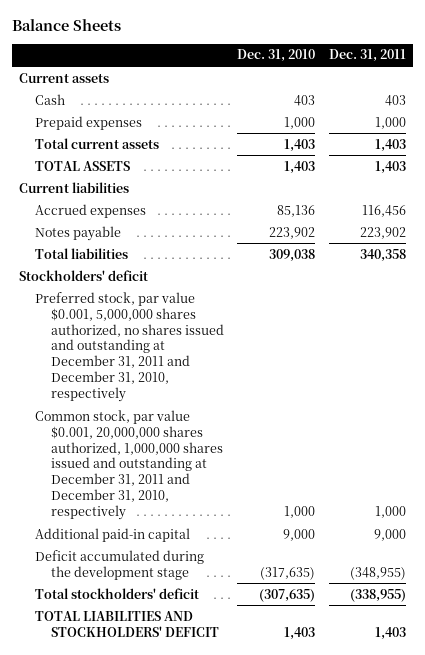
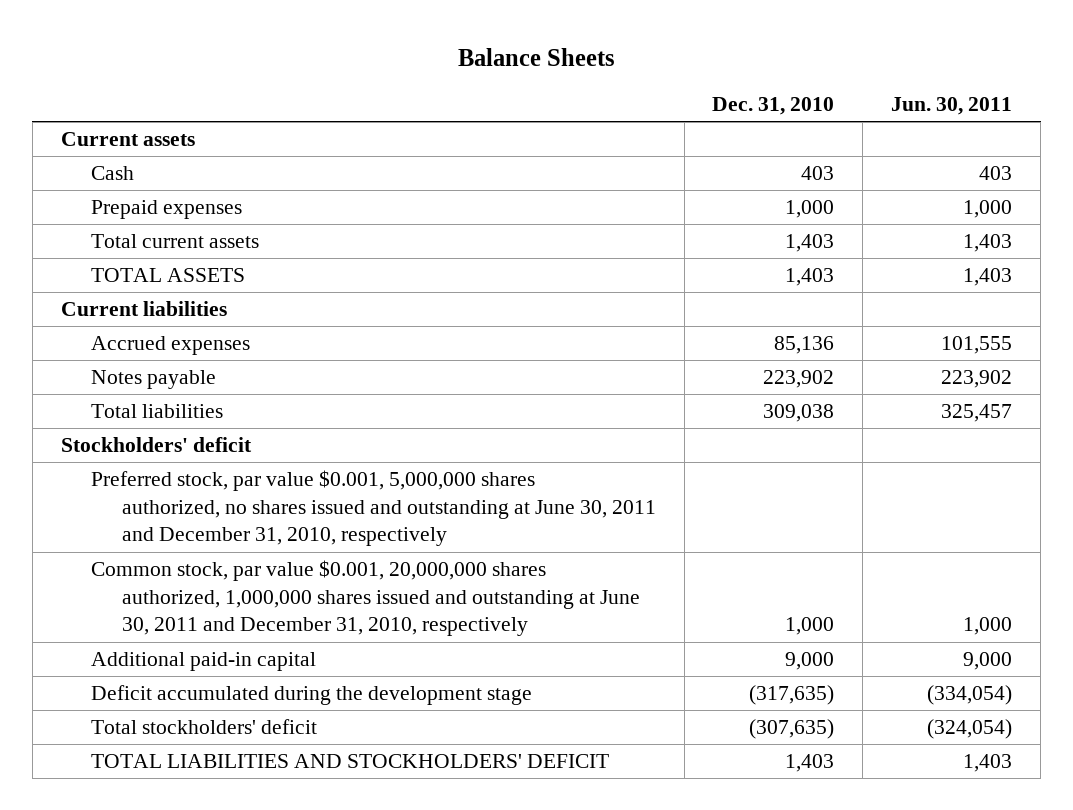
- | Dec. 31, 2010 | Dec. 31, 2011
+ | Dec. 31, 2010 | Jun. 30, 2011
- Preferred stock, par value $0.001, 5,000,000 shares authorized, no shares issued and outstanding at December 31, 2011 and December 31, 2010, respectively
- Common stock, par value $0.001, 20,000,000 shares authorized, 1,000,000 shares issued and outstanding at December 31, 2011 and December 31, 2010, respectively | 1,000 | 1,000
+ Preferred stock, par value $0.001, 5,000,000 shares authorized, no shares issued and outstanding at June 30, 2011 and December 31, 2010, respectively
+ Common stock, par value $0.001, 20,000,000 shares authorized, 1,000,000 shares issued and outstanding at June 30, 2011 and December 31, 2010, respectively | 1,000 | 1,000

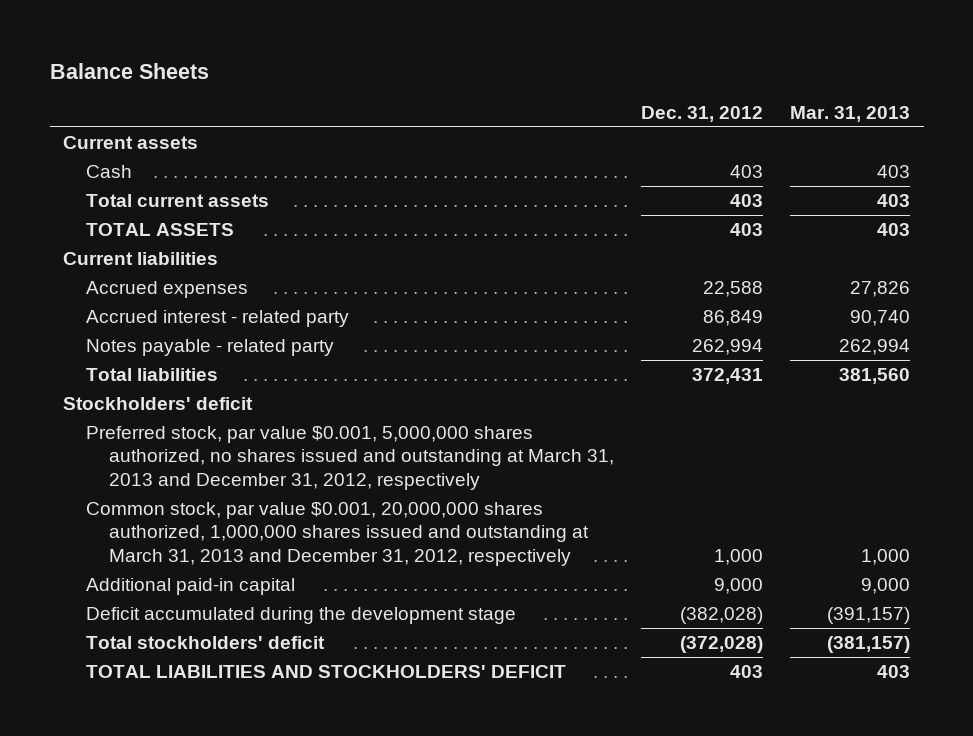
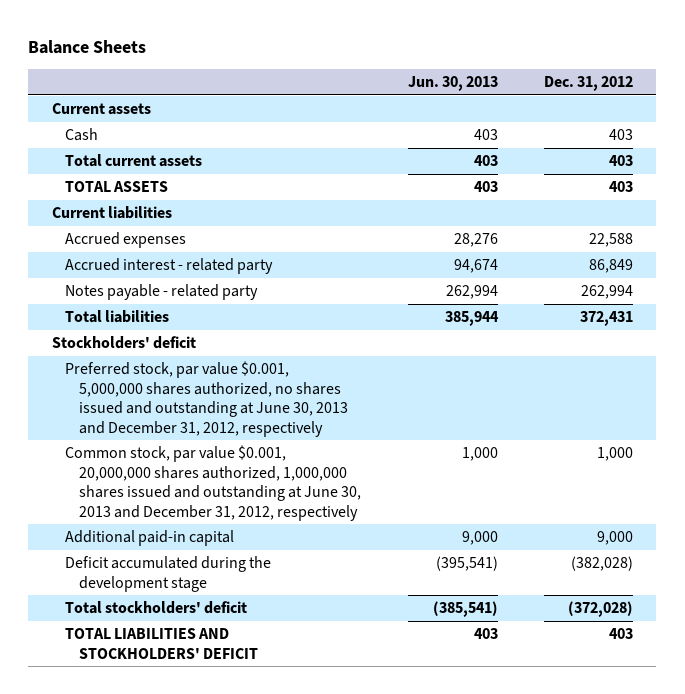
- | Dec. 31, 2012 | Mar. 31, 2013
+ | Jun. 30, 2013 | Dec. 31, 2012
- Preferred stock, par value $0.001, 5,000,000 shares authorized, no shares issued and outstanding at March 31, 2013 and December 31, 2012, respectively
- Common stock, par value $0.001, 20,000,000 shares authorized, 1,000,000 shares issued and outstanding at March 31, 2013 and December 31, 2012, respectively | 1,000 | 1,000
+ Preferred stock, par value $0.001, 5,000,000 shares authorized, no shares issued and outstanding at June 30, 2013 and December 31, 2012, respectively
+ Common stock, par value $0.001, 20,000,000 shares authorized, 1,000,000 shares issued and outstanding at June 30, 2013 and December 31, 2012, respectively | 1,000 | 1,000

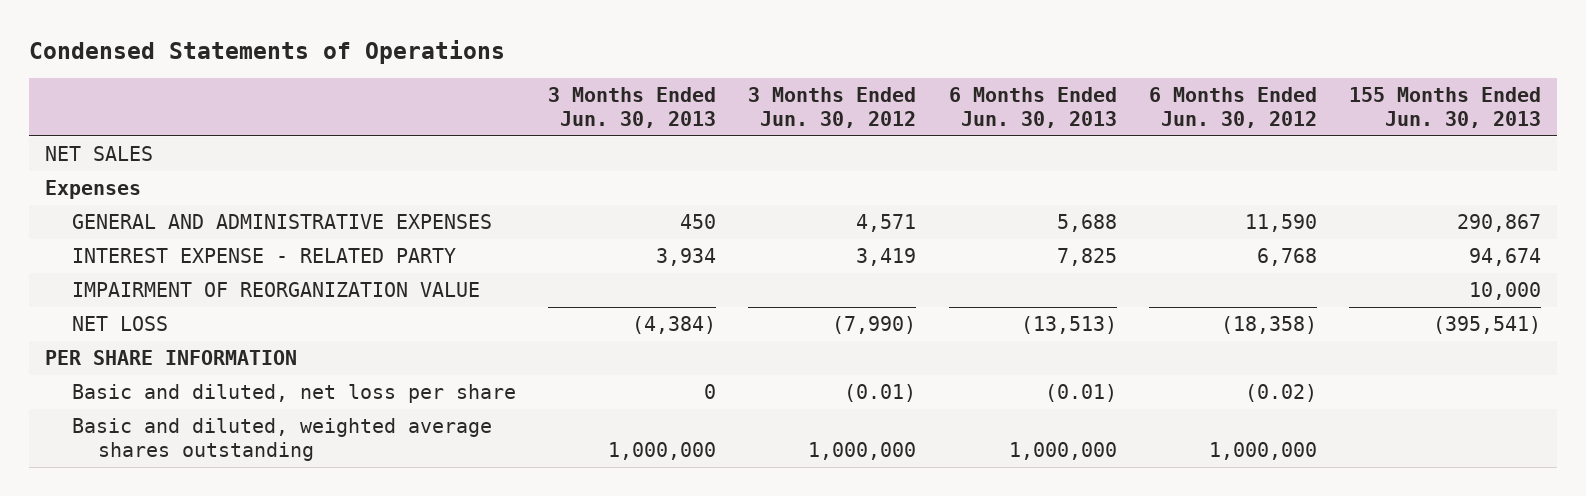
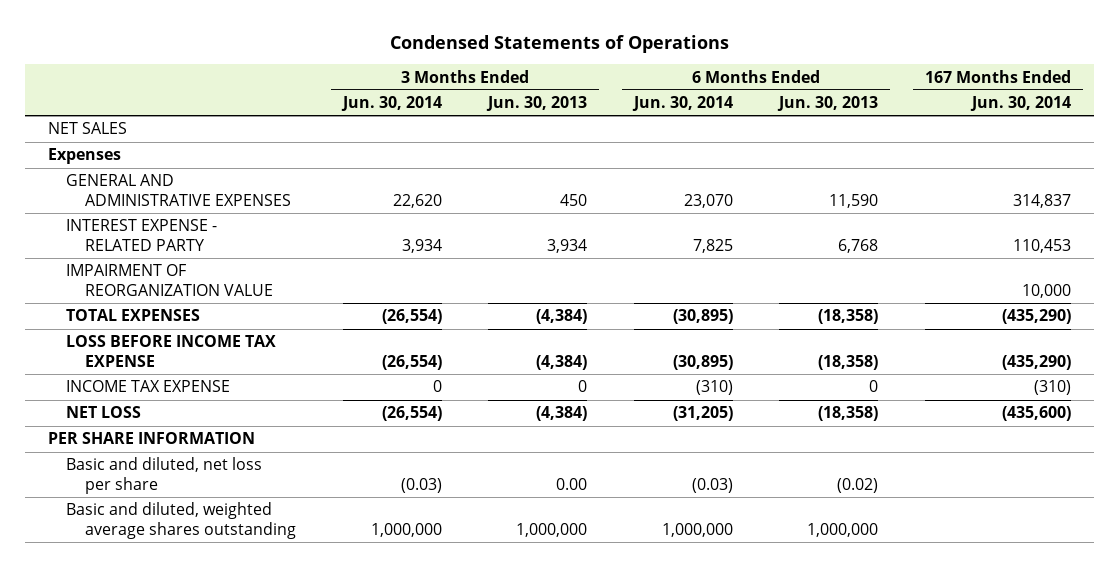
- | 3 Months Ended Jun. 30, 2013 | 3 Months Ended Jun. 30, 2012 | 6 Months Ended Jun. 30, 2013 | 6 Months Ended Jun. 30, 2012 | 155 Months Ended Jun. 30, 2013
+ | 3 Months Ended Jun. 30, 2014 | 3 Months Ended Jun. 30, 2013 | 6 Months Ended Jun. 30, 2014 | 6 Months Ended Jun. 30, 2013 | 167 Months Ended Jun. 30, 2014
- GENERAL AND ADMINISTRATIVE EXPENSES | 450 | 4,571 | 5,688 | 11,590 | 290,867
- INTEREST EXPENSE - RELATED PARTY | 3,934 | 3,419 | 7,825 | 6,768 | 94,674
+ GENERAL AND ADMINISTRATIVE EXPENSES | 22,620 | 450 | 23,070 | 11,590 | 314,837
+ INTEREST EXPENSE - RELATED PARTY | 3,934 | 3,934 | 7,825 | 6,768 | 110,453
- NET LOSS | (4,384) | (7,990) | (13,513) | (18,358) | (395,541)
+ TOTAL EXPENSES | (26,554) | (4,384) | (30,895) | (18,358) | (435,290)
+ LOSS BEFORE INCOME TAX EXPENSE | (26,554) | (4,384) | (30,895) | (18,358) | (435,290)
+ INCOME TAX EXPENSE | 0 | 0 | (310) | 0 | (310)
+ NET LOSS | (26,554) | (4,384) | (31,205) | (18,358) | (435,600)
- Basic and diluted, net loss per share | 0 | (0.01) | (0.01) | (0.02) |
+ Basic and diluted, net loss per share | (0.03) | 0.00 | (0.03) | (0.02) |

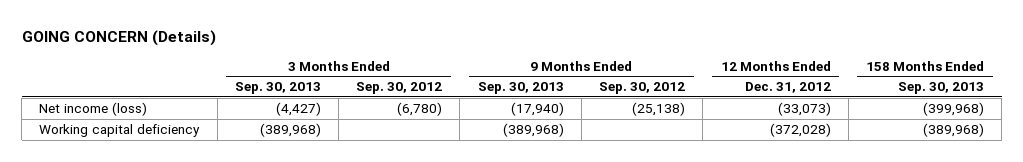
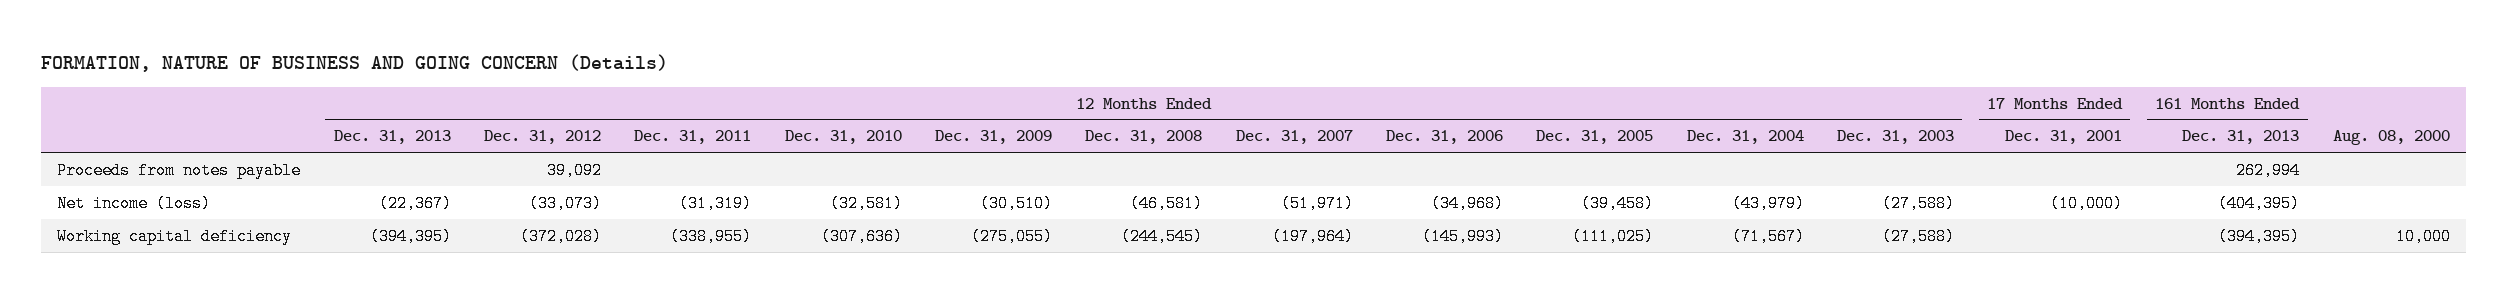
- GOING CONCERN (Details)
+ FORMATION, NATURE OF BUSINESS AND GOING CONCERN (Details)
- | 3 Months Ended Sep. 30, 2013 | 3 Months Ended Sep. 30, 2012 | 9 Months Ended Sep. 30, 2013 | 9 Months Ended Sep. 30, 2012 | 12 Months Ended Dec. 31, 2012 | 158 Months Ended Sep. 30, 2013
+ | 12 Months Ended Dec. 31, 2013 | 12 Months Ended Dec. 31, 2012 | 12 Months Ended Dec. 31, 2011 | 12 Months Ended Dec. 31, 2010 | 12 Months Ended Dec. 31, 2009 | 12 Months Ended Dec. 31, 2008 | 12 Months Ended Dec. 31, 2007 | 12 Months Ended Dec. 31, 2006 | 12 Months Ended Dec. 31, 2005 | 12 Months Ended Dec. 31, 2004 | 12 Months Ended Dec. 31, 2003 | 17 Months Ended Dec. 31, 2001 | 161 Months Ended Dec. 31, 2013 | Aug. 08, 2000
+ Proceeds from notes payable | | 39,092 | | | | | | | | | | | 262,994 |

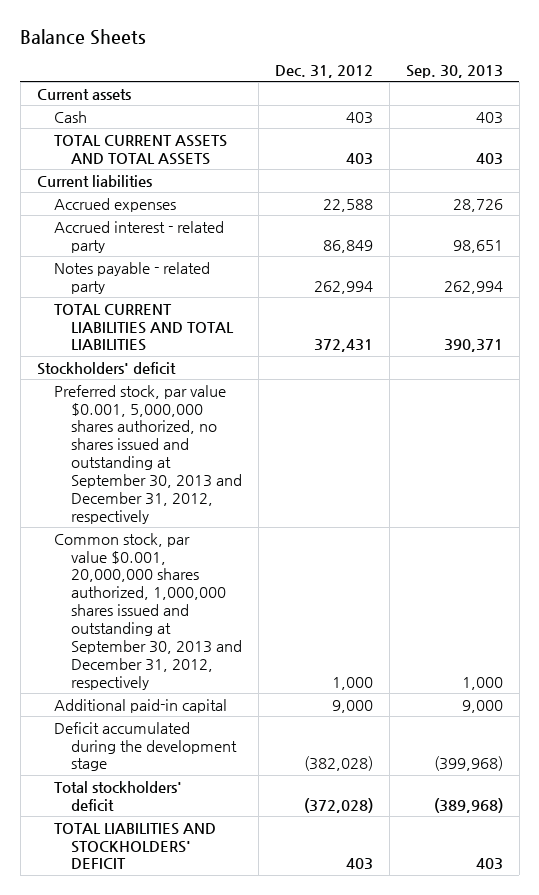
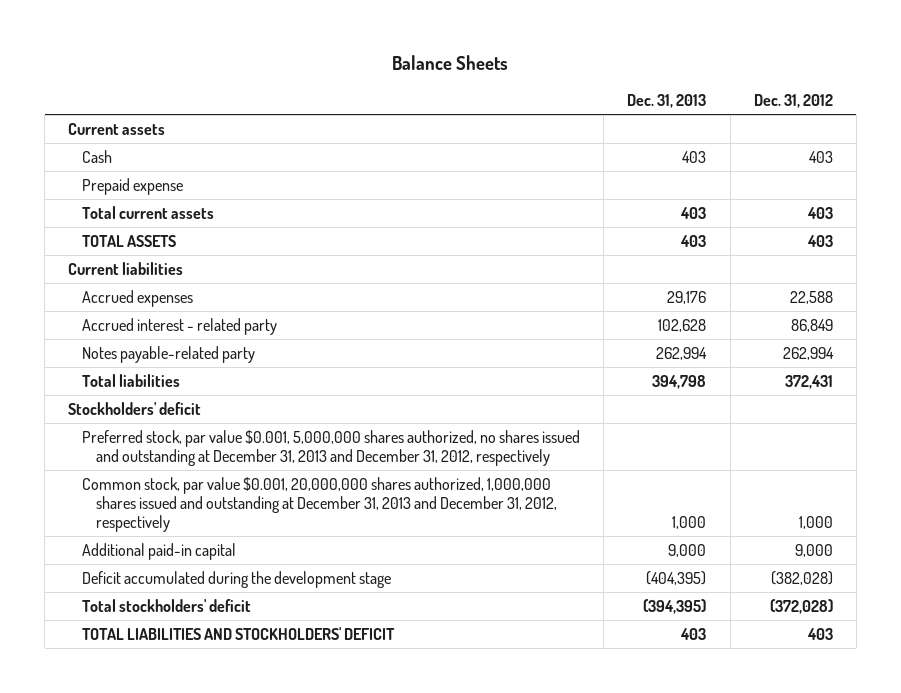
- | Dec. 31, 2012 | Sep. 30, 2013
+ | Dec. 31, 2013 | Dec. 31, 2012
- TOTAL CURRENT ASSETS AND TOTAL ASSETS | 403 | 403
+ Prepaid expense
+ Total current assets | 403 | 403
+ TOTAL ASSETS | 403 | 403
- Notes payable - related party | 262,994 | 262,994
- TOTAL CURRENT LIABILITIES AND TOTAL LIABILITIES | 372,431 | 390,371
+ Notes payable-related party | 262,994 | 262,994
+ Total liabilities | 394,798 | 372,431
- Preferred stock, par value $0.001, 5,000,000 shares authorized, no shares issued and outstanding at September 30, 2013 and December 31, 2012, respectively
- Common stock, par value $0.001, 20,000,000 shares authorized, 1,000,000 shares issued and outstanding at September 30, 2013 and December 31, 2012, respectively | 1,000 | 1,000
+ Preferred stock, par value $0.001, 5,000,000 shares authorized, no shares issued and outstanding at December 31, 2013 and December 31, 2012, respectively
+ Common stock, par value $0.001, 20,000,000 shares authorized, 1,000,000 shares issued and outstanding at December 31, 2013 and December 31, 2012, respectively | 1,000 | 1,000

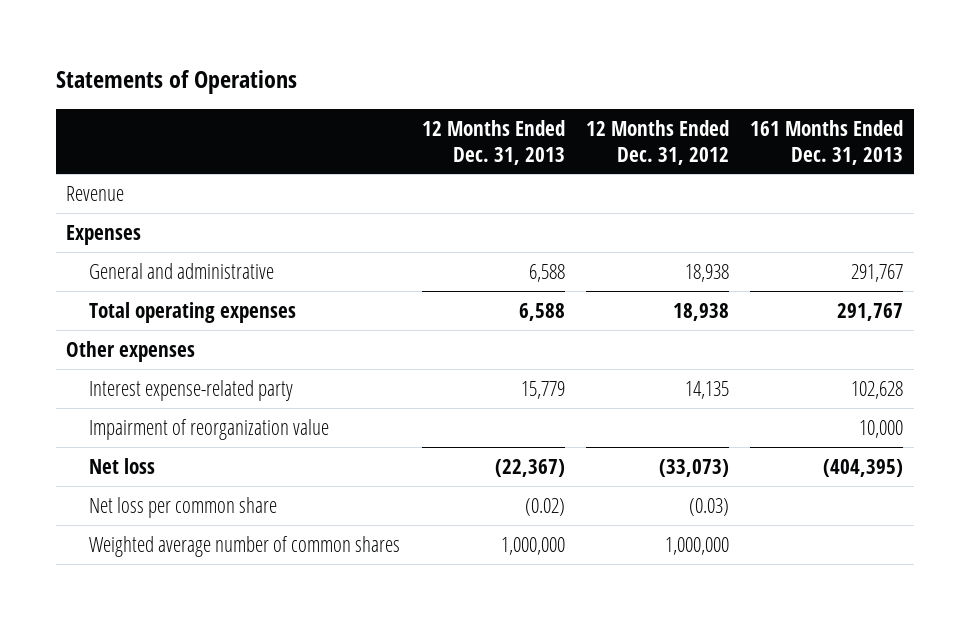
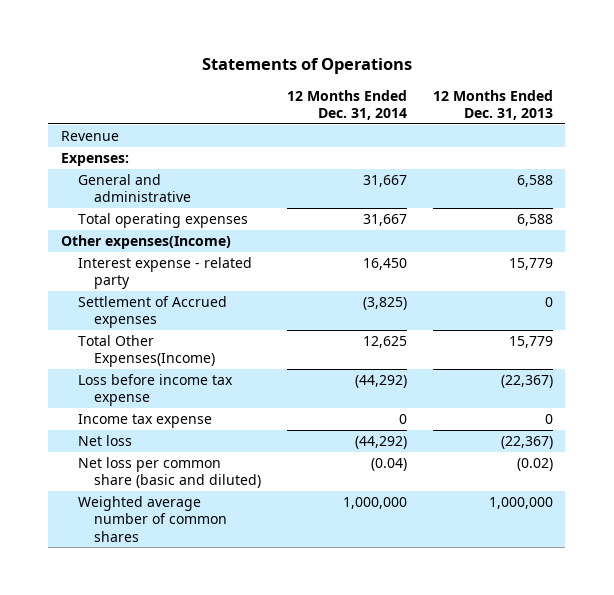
- | 12 Months Ended Dec. 31, 2013 | 12 Months Ended Dec. 31, 2012 | 161 Months Ended Dec. 31, 2013
+ | 12 Months Ended Dec. 31, 2014 | 12 Months Ended Dec. 31, 2013
- Expenses
+ Expenses:
- Other expenses
- Interest expense-related party | 15,779 | 14,135 | 102,628
- Impairment of reorganization value | | | 10,000
+ Other expenses(Income)
+ Interest expense - related party | 16,450 | 15,779
+ Settlement of Accrued expenses | (3,825) | 0
+ Total Other Expenses(Income) | 12,625 | 15,779
+ Loss before income tax expense | (44,292) | (22,367)
+ Income tax expense | 0 | 0
- Net loss per common share | (0.02) | (0.03) |
+ Net loss per common share (basic and diluted) | (0.04) | (0.02)

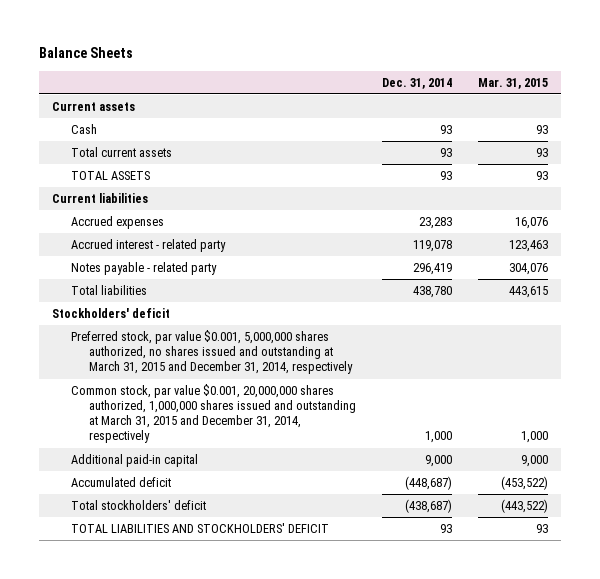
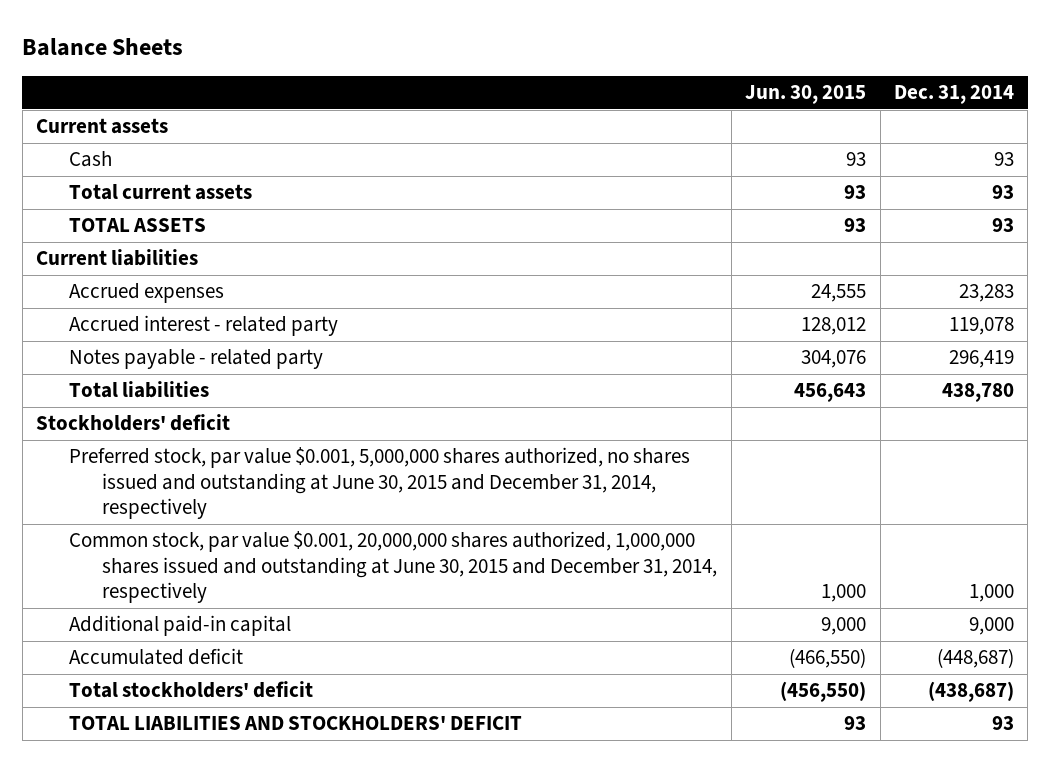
- | Dec. 31, 2014 | Mar. 31, 2015
+ | Jun. 30, 2015 | Dec. 31, 2014
- Preferred stock, par value $0.001, 5,000,000 shares authorized, no shares issued and outstanding at March 31, 2015 and December 31, 2014, respectively
- Common stock, par value $0.001, 20,000,000 shares authorized, 1,000,000 shares issued and outstanding at March 31, 2015 and December 31, 2014, respectively | 1,000 | 1,000
+ Preferred stock, par value $0.001, 5,000,000 shares authorized, no shares issued and outstanding at June 30, 2015 and December 31, 2014, respectively
+ Common stock, par value $0.001, 20,000,000 shares authorized, 1,000,000 shares issued and outstanding at June 30, 2015 and December 31, 2014, respectively | 1,000 | 1,000

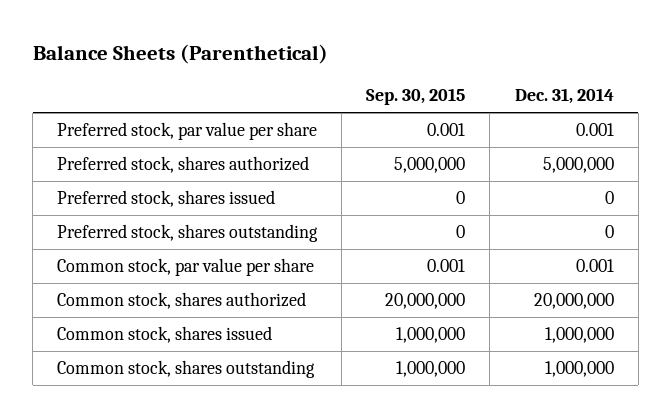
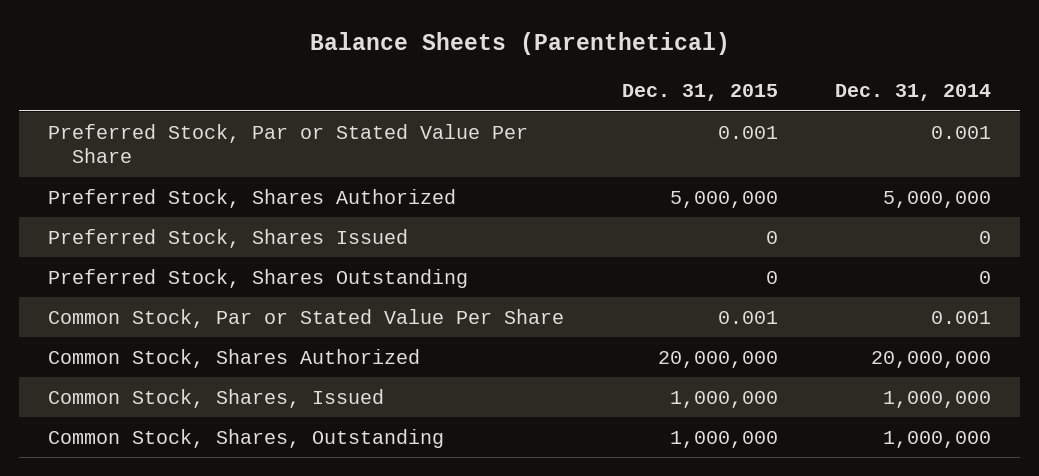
- | Sep. 30, 2015 | Dec. 31, 2014
+ | Dec. 31, 2015 | Dec. 31, 2014
- Preferred stock, par value per share | 0.001 | 0.001
- Preferred stock, shares authorized | 5,000,000 | 5,000,000
- Preferred stock, shares issued | 0 | 0
- Preferred stock, shares outstanding | 0 | 0
- Common stock, par value per share | 0.001 | 0.001
- Common stock, shares authorized | 20,000,000 | 20,000,000
- Common stock, shares issued | 1,000,000 | 1,000,000
- Common stock, shares outstanding | 1,000,000 | 1,000,000
+ Preferred Stock, Par or Stated Value Per Share | 0.001 | 0.001
+ Preferred Stock, Shares Authorized | 5,000,000 | 5,000,000
+ Preferred Stock, Shares Issued | 0 | 0
+ Preferred Stock, Shares Outstanding | 0 | 0
+ Common Stock, Par or Stated Value Per Share | 0.001 | 0.001
+ Common Stock, Shares Authorized | 20,000,000 | 20,000,000
+ Common Stock, Shares, Issued | 1,000,000 | 1,000,000
+ Common Stock, Shares, Outstanding | 1,000,000 | 1,000,000

